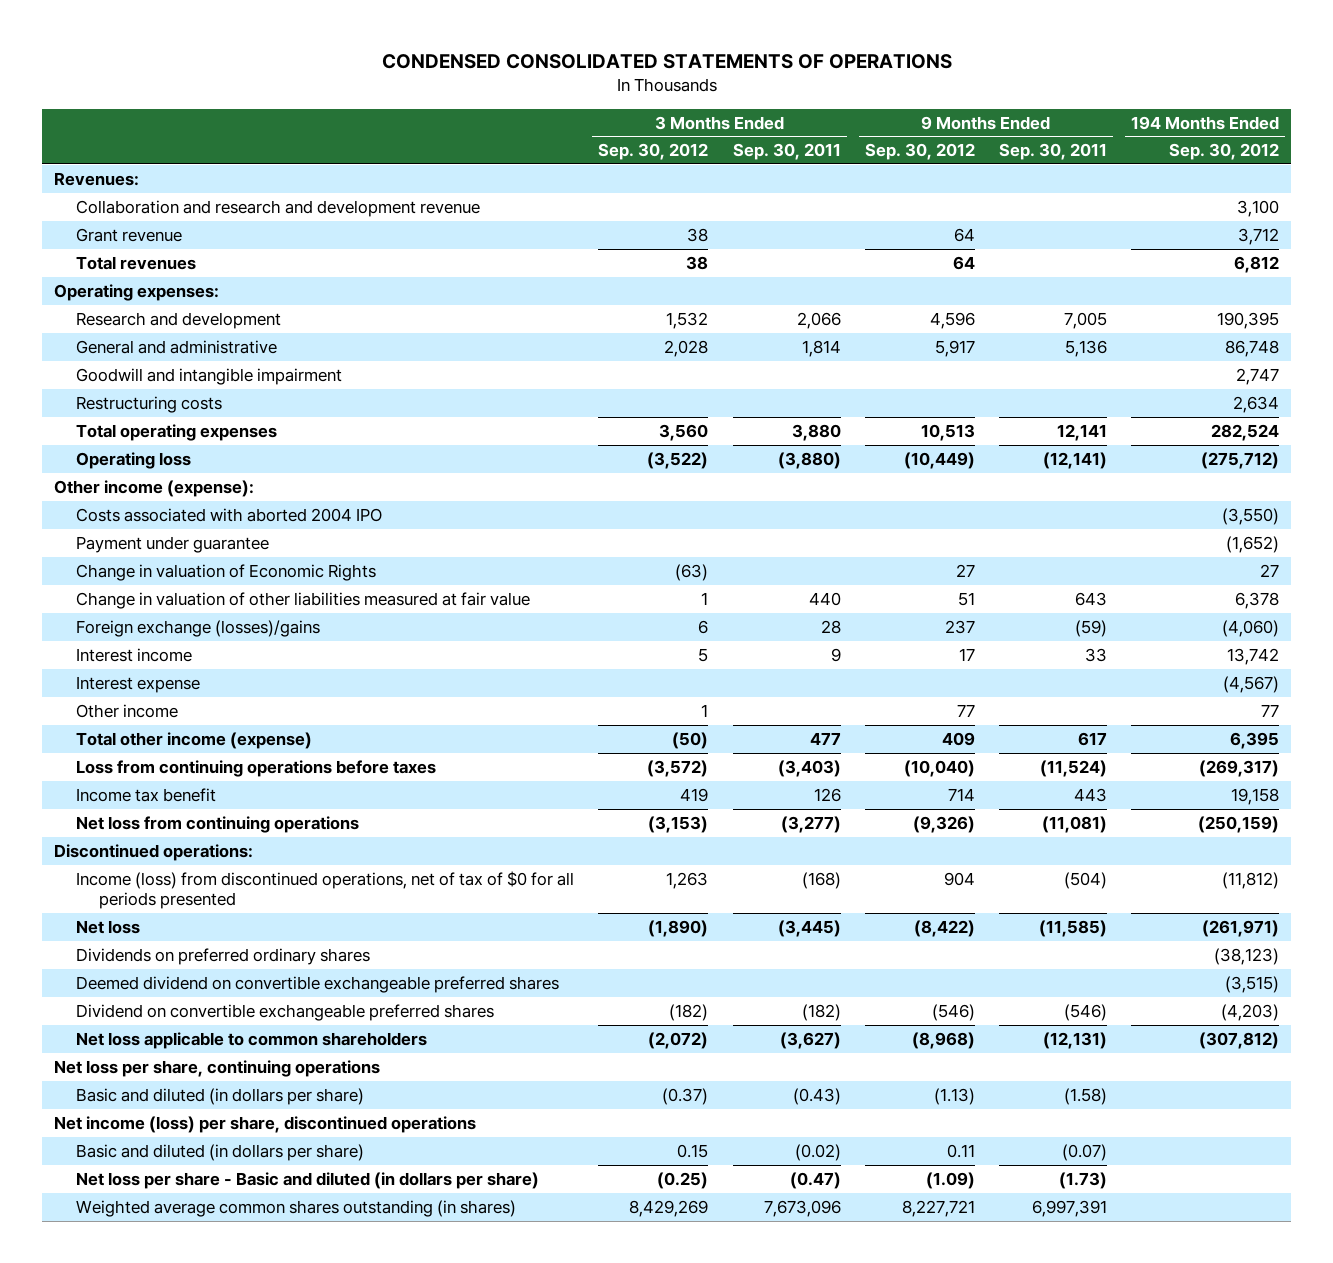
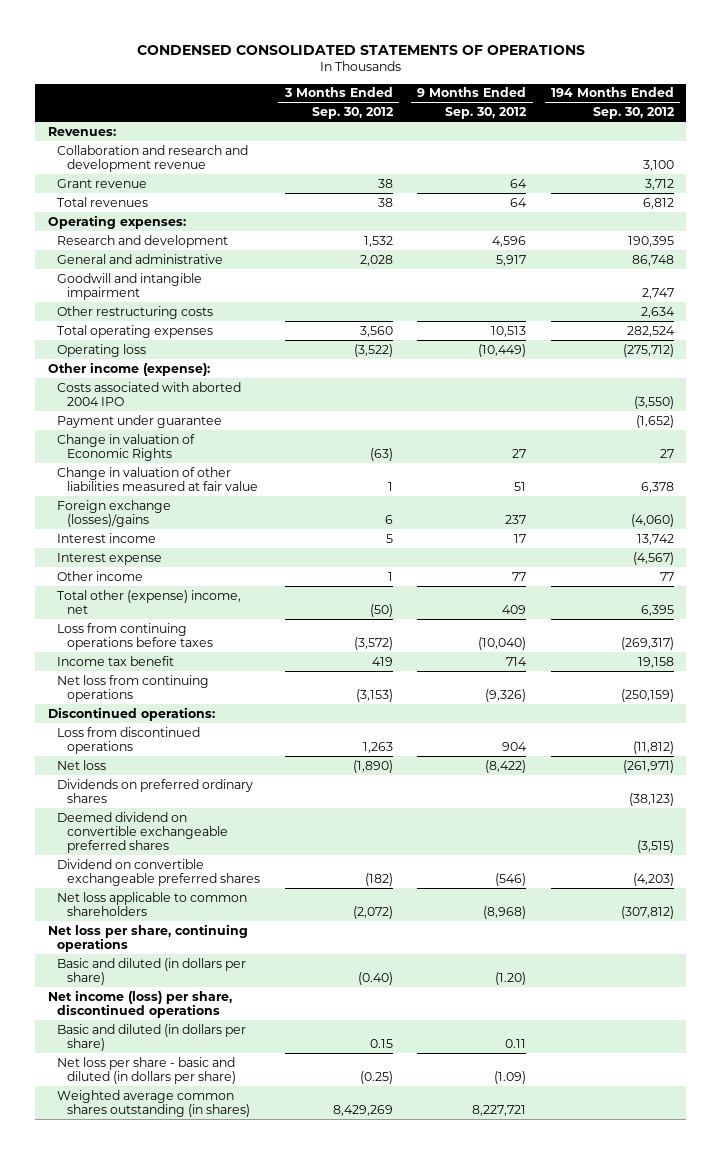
- | 3 Months Ended Sep. 30, 2012 | 3 Months Ended Sep. 30, 2011 | 9 Months Ended Sep. 30, 2012 | 9 Months Ended Sep. 30, 2011 | 194 Months Ended Sep. 30, 2012
+ | 3 Months Ended Sep. 30, 2012 | 9 Months Ended Sep. 30, 2012 | 194 Months Ended Sep. 30, 2012
- Restructuring costs | | | | | 2,634
+ Other restructuring costs | | | 2,634
- Total other income (expense) | (50) | 477 | 409 | 617 | 6,395
+ Total other (expense) income, net | (50) | 409 | 6,395
- Income (loss) from discontinued operations, net of tax of $0 for all periods presented | 1,263 | (168) | 904 | (504) | (11,812)
+ Loss from discontinued operations | 1,263 | 904 | (11,812)
- Basic and diluted (in dollars per share) | (0.37) | (0.43) | (1.13) | (1.58) |
+ Basic and diluted (in dollars per share) | (0.40) | (1.20) |
- Net loss per share - Basic and diluted (in dollars per share) | (0.25) | (0.47) | (1.09) | (1.73) |
+ Net loss per share - basic and diluted (in dollars per share) | (0.25) | (1.09) |

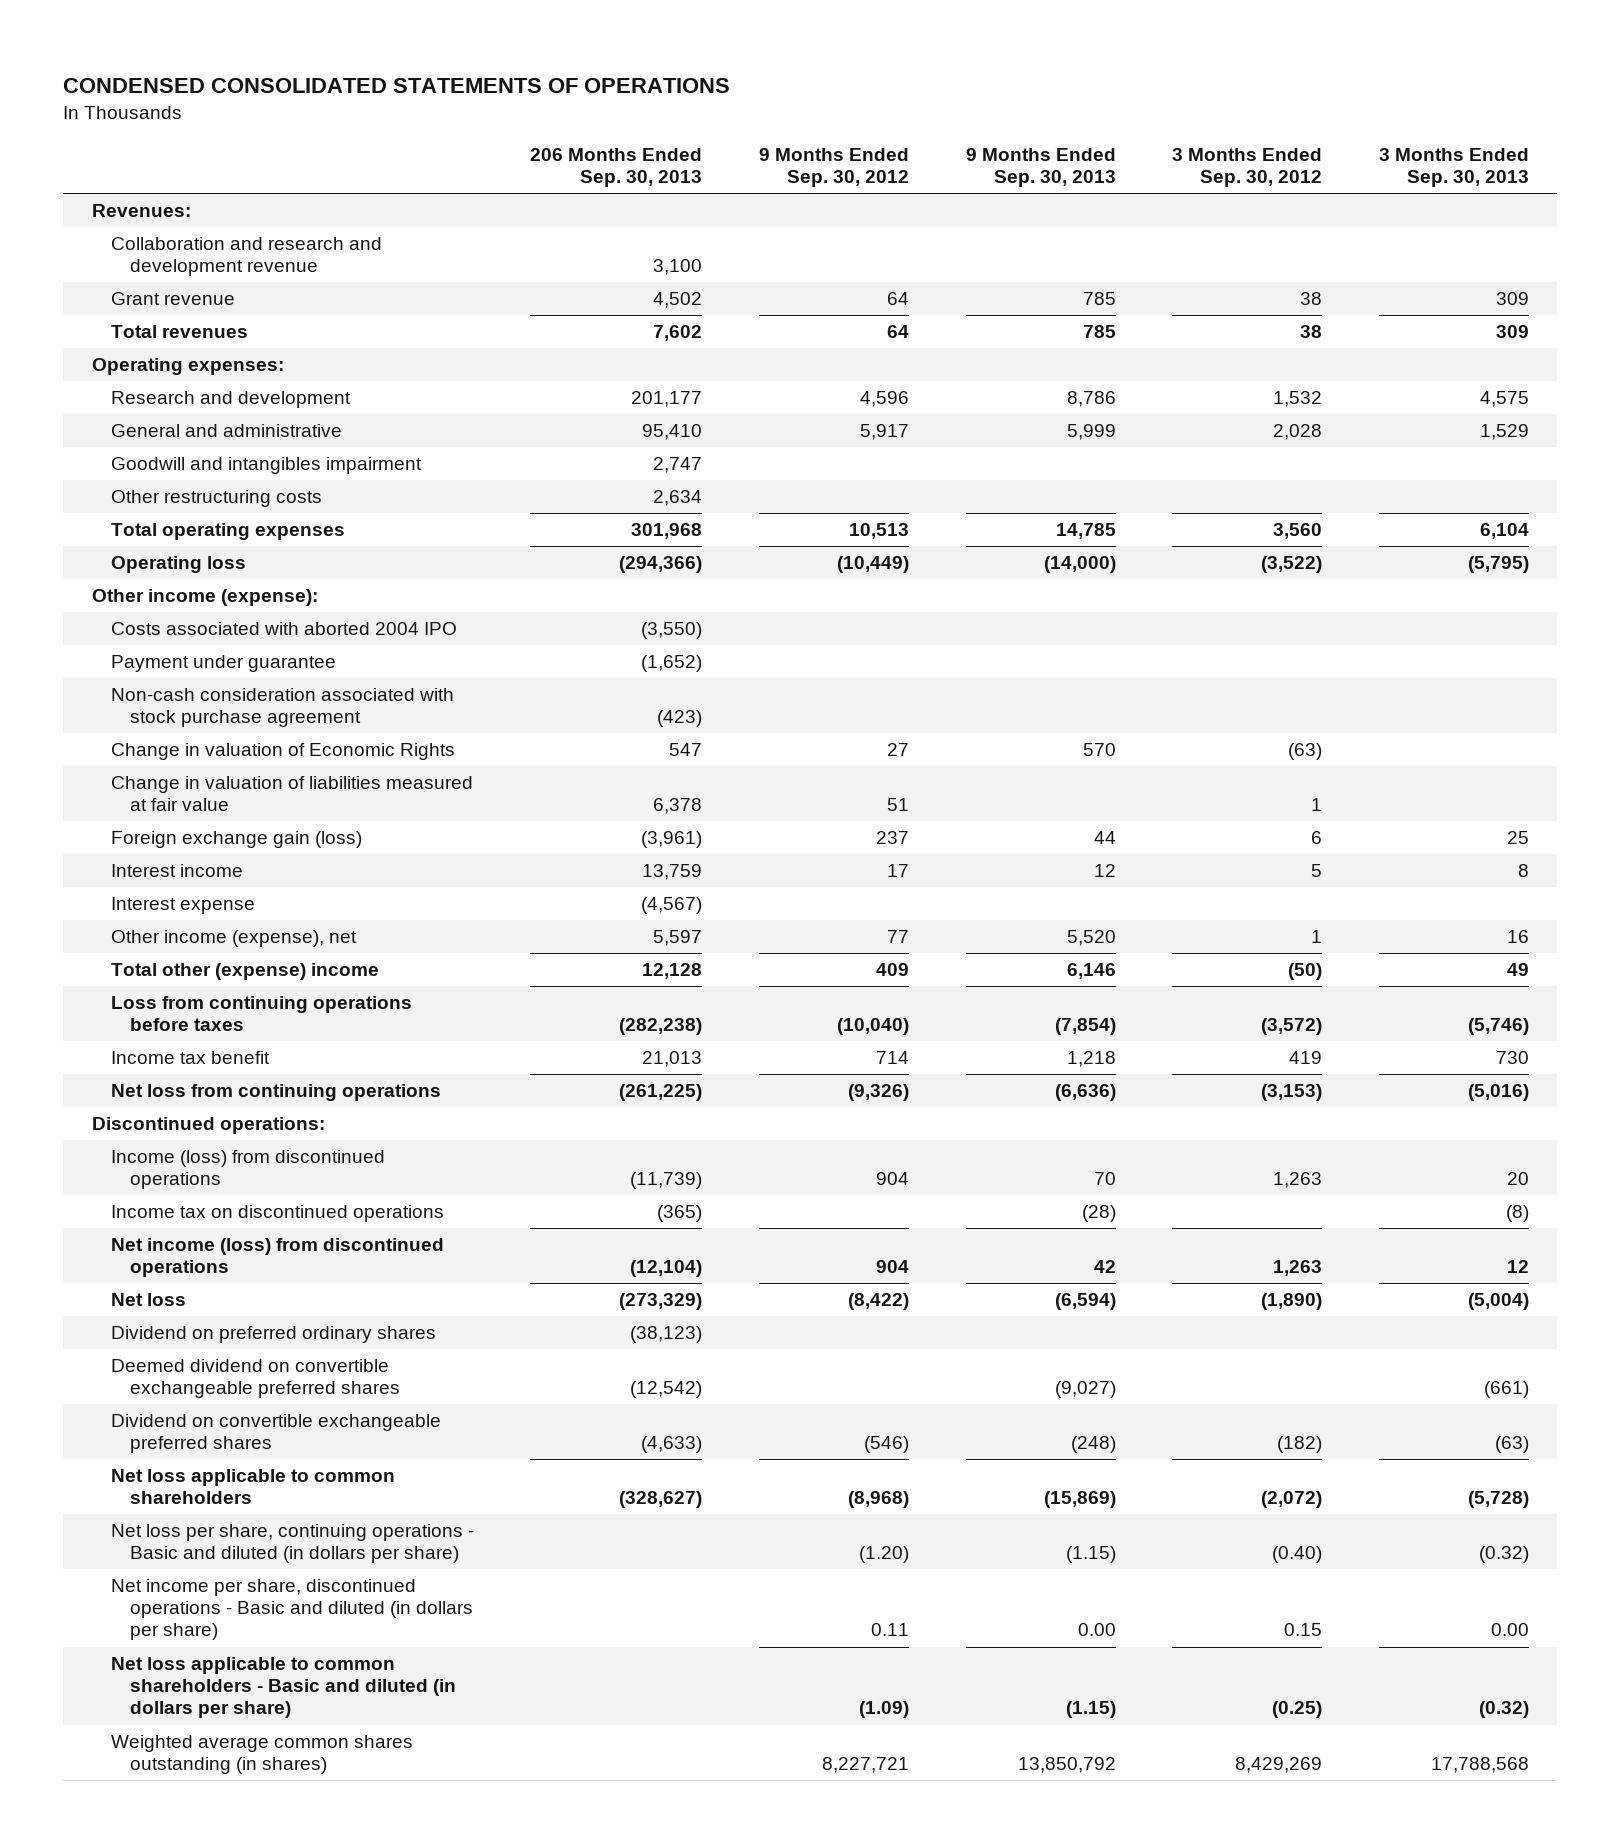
- | 3 Months Ended Sep. 30, 2012 | 9 Months Ended Sep. 30, 2012 | 194 Months Ended Sep. 30, 2012
+ | 206 Months Ended Sep. 30, 2013 | 9 Months Ended Sep. 30, 2012 | 9 Months Ended Sep. 30, 2013 | 3 Months Ended Sep. 30, 2012 | 3 Months Ended Sep. 30, 2013
- Goodwill and intangible impairment | | | 2,747
+ Goodwill and intangibles impairment | 2,747 | | | |
+ Non-cash consideration associated with stock purchase agreement | (423) | | | |
- Change in valuation of other liabilities measured at fair value | 1 | 51 | 6,378
- Foreign exchange (losses)/gains | 6 | 237 | (4,060)
+ Change in valuation of liabilities measured at fair value | 6,378 | 51 | | 1 |
+ Foreign exchange gain (loss) | (3,961) | 237 | 44 | 6 | 25
- Other income | 1 | 77 | 77
- Total other (expense) income, net | (50) | 409 | 6,395
+ Other income (expense), net | 5,597 | 77 | 5,520 | 1 | 16
+ Total other (expense) income | 12,128 | 409 | 6,146 | (50) | 49
- Loss from discontinued operations | 1,263 | 904 | (11,812)
+ Income (loss) from discontinued operations | (11,739) | 904 | 70 | 1,263 | 20
+ Income tax on discontinued operations | (365) | | (28) | | (8)
+ Net income (loss) from discontinued operations | (12,104) | 904 | 42 | 1,263 | 12
- Dividends on preferred ordinary shares | | | (38,123)
+ Dividend on preferred ordinary shares | (38,123) | | | |
- Net loss per share, continuing operations
- Basic and diluted (in dollars per share) | (0.40) | (1.20) |
- Net income (loss) per share, discontinued operations
- Basic and diluted (in dollars per share) | 0.15 | 0.11 |
- Net loss per share - basic and diluted (in dollars per share) | (0.25) | (1.09) |
+ Net loss per share, continuing operations - Basic and diluted (in dollars per share) | | (1.20) | (1.15) | (0.40) | (0.32)
+ Net income per share, discontinued operations - Basic and diluted (in dollars per share) | | 0.11 | 0.00 | 0.15 | 0.00
+ Net loss applicable to common shareholders - Basic and diluted (in dollars per share) | | (1.09) | (1.15) | (0.25) | (0.32)

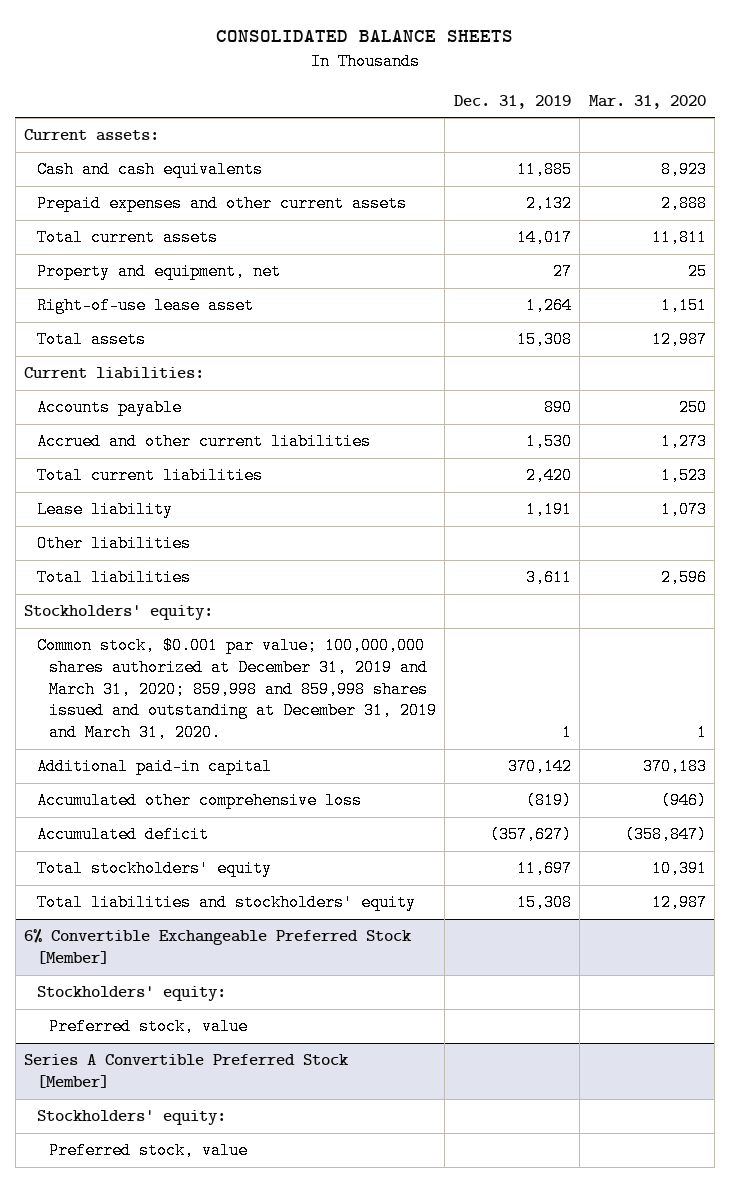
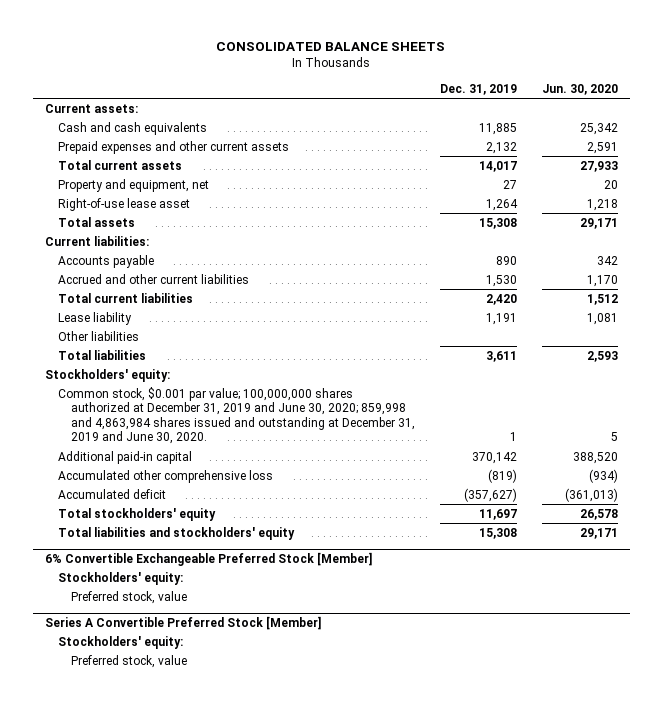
- | Dec. 31, 2019 | Mar. 31, 2020
+ | Dec. 31, 2019 | Jun. 30, 2020
- Common stock, $0.001 par value; 100,000,000 shares authorized at December 31, 2019 and March 31, 2020; 859,998 and 859,998 shares issued and outstanding at December 31, 2019 and March 31, 2020. | 1 | 1
+ Common stock, $0.001 par value; 100,000,000 shares authorized at December 31, 2019 and June 30, 2020; 859,998 and 4,863,984 shares issued and outstanding at December 31, 2019 and June 30, 2020. | 1 | 5

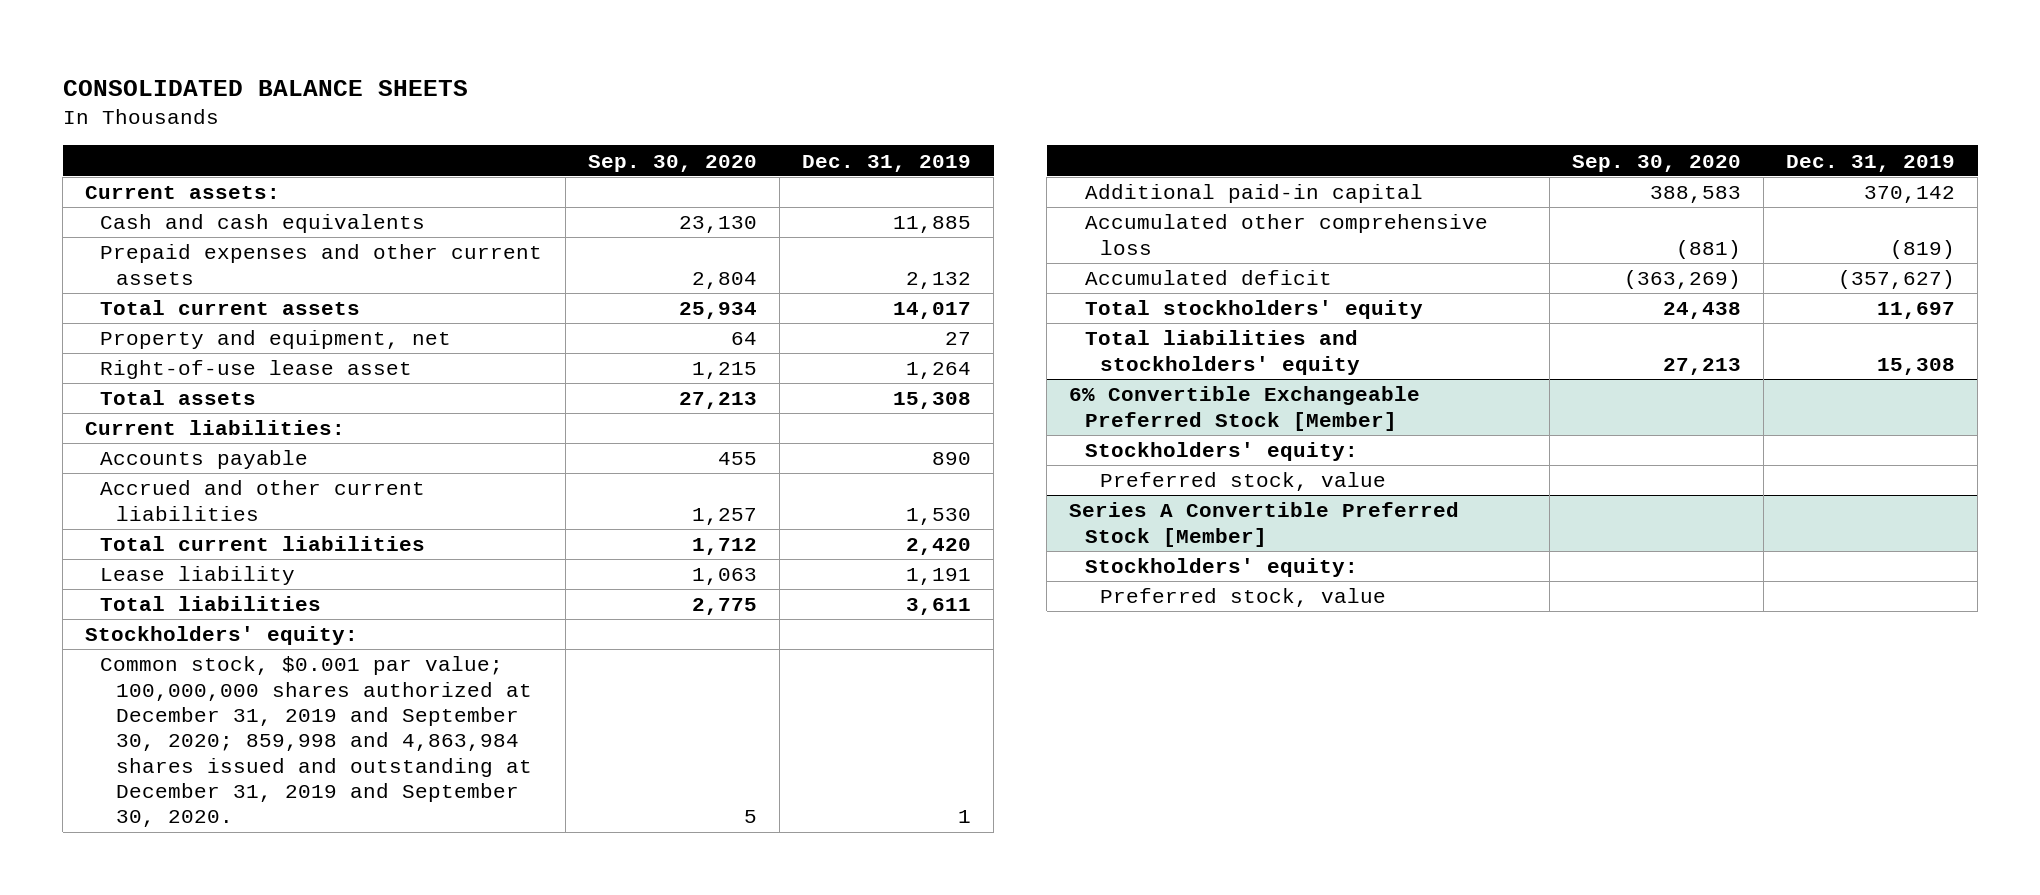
- | Dec. 31, 2019 | Jun. 30, 2020
+ | Sep. 30, 2020 | Dec. 31, 2019
- Other liabilities
- Common stock, $0.001 par value; 100,000,000 shares authorized at December 31, 2019 and June 30, 2020; 859,998 and 4,863,984 shares issued and outstanding at December 31, 2019 and June 30, 2020. | 1 | 5
+ Common stock, $0.001 par value; 100,000,000 shares authorized at December 31, 2019 and September 30, 2020; 859,998 and 4,863,984 shares issued and outstanding at December 31, 2019 and September 30, 2020. | 5 | 1

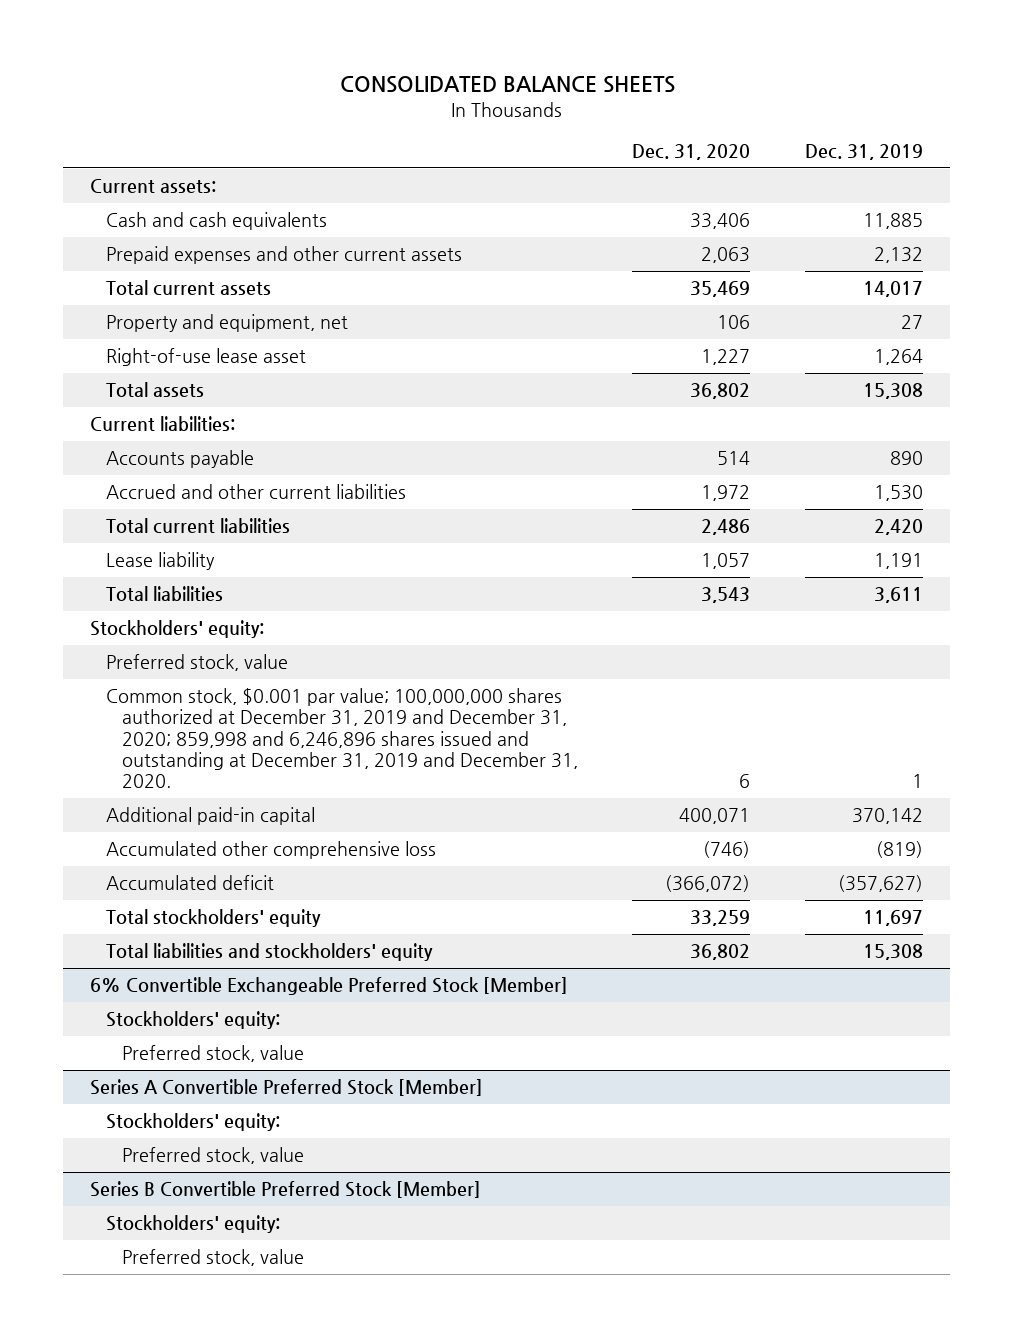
- | Sep. 30, 2020 | Dec. 31, 2019
+ | Dec. 31, 2020 | Dec. 31, 2019
- Common stock, $0.001 par value; 100,000,000 shares authorized at December 31, 2019 and September 30, 2020; 859,998 and 4,863,984 shares issued and outstanding at December 31, 2019 and September 30, 2020. | 5 | 1
+ Preferred stock, value
+ Common stock, $0.001 par value; 100,000,000 shares authorized at December 31, 2019 and December 31, 2020; 859,998 and 6,246,896 shares issued and outstanding at December 31, 2019 and December 31, 2020. | 6 | 1
+ Series B Convertible Preferred Stock [Member]
+ Stockholders' equity:
+ Preferred stock, value

